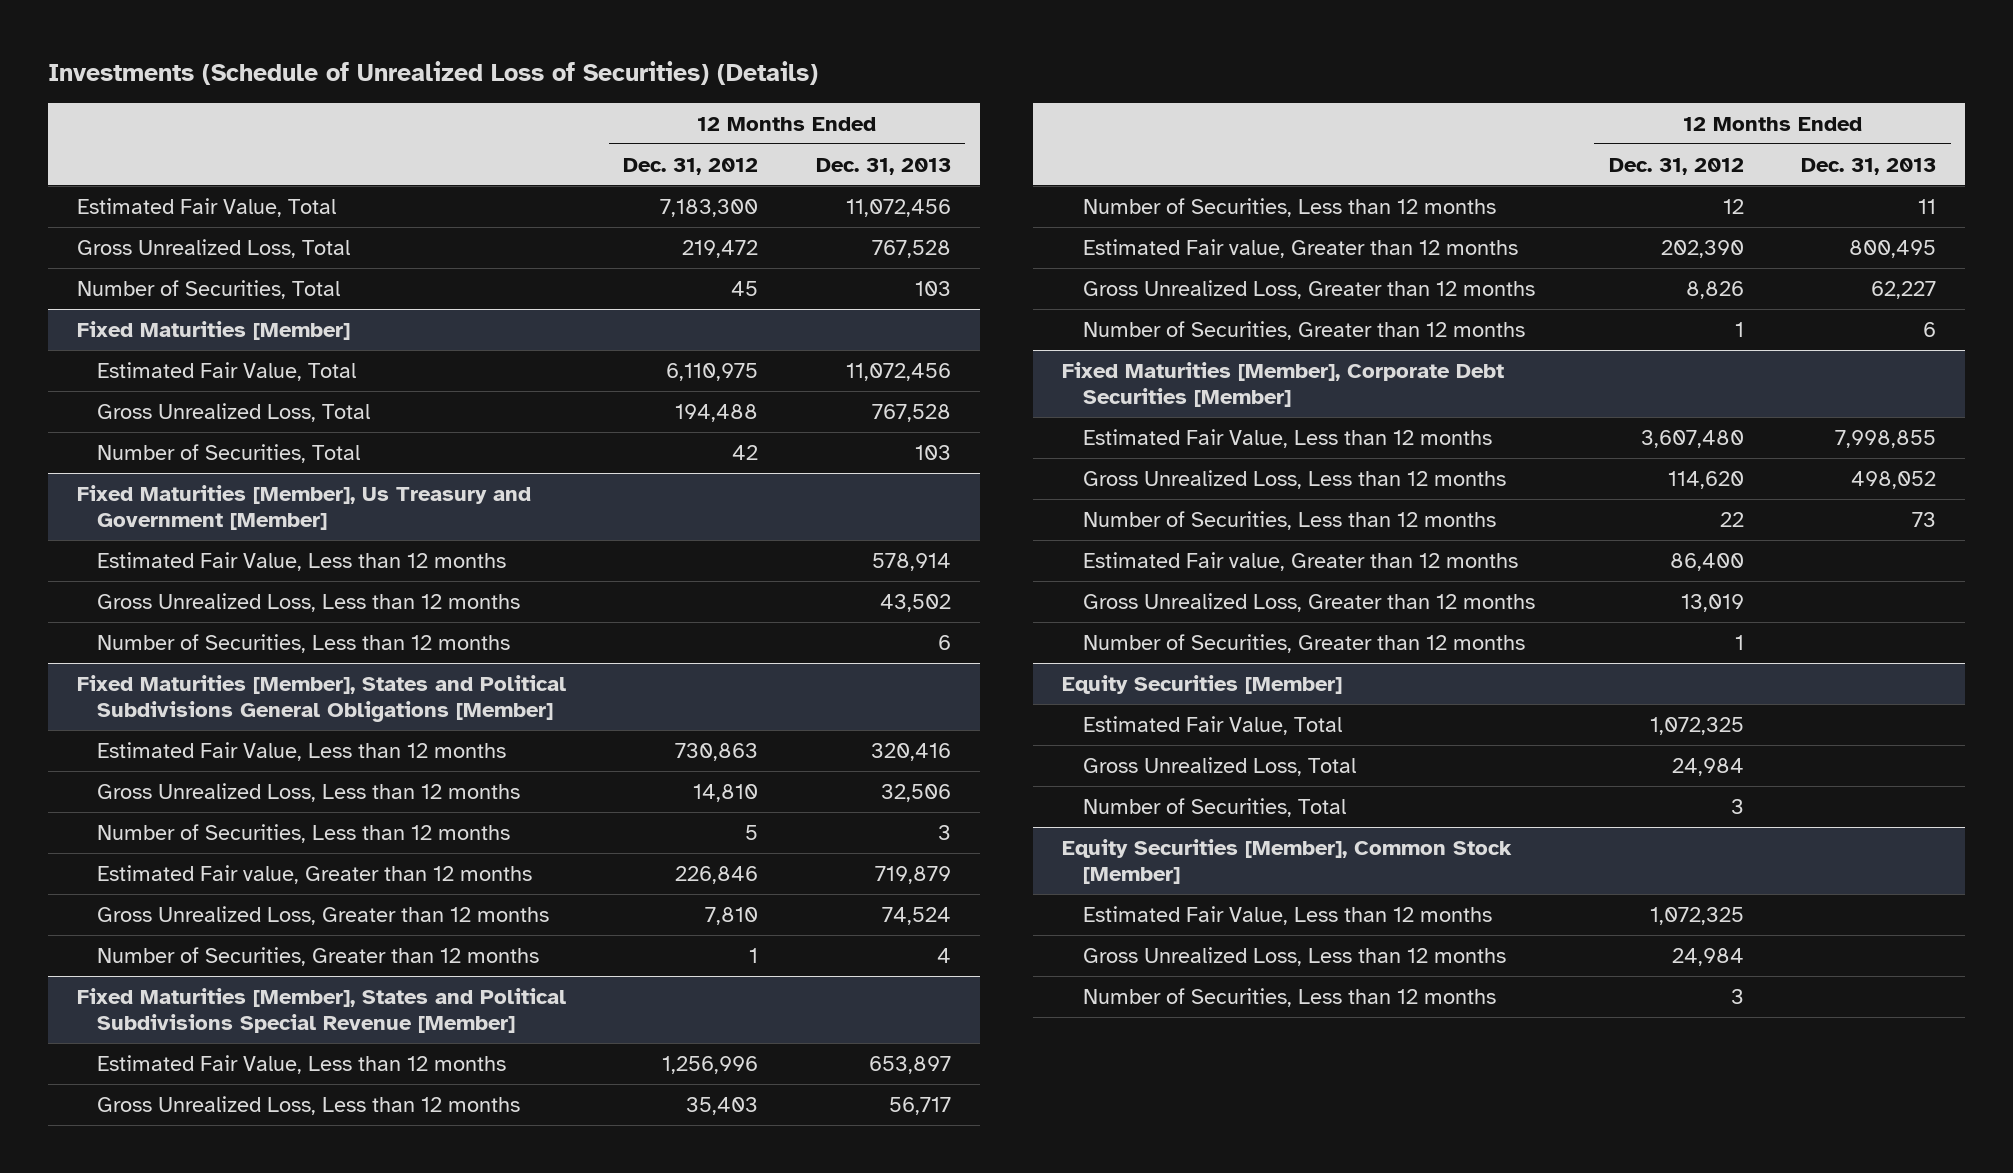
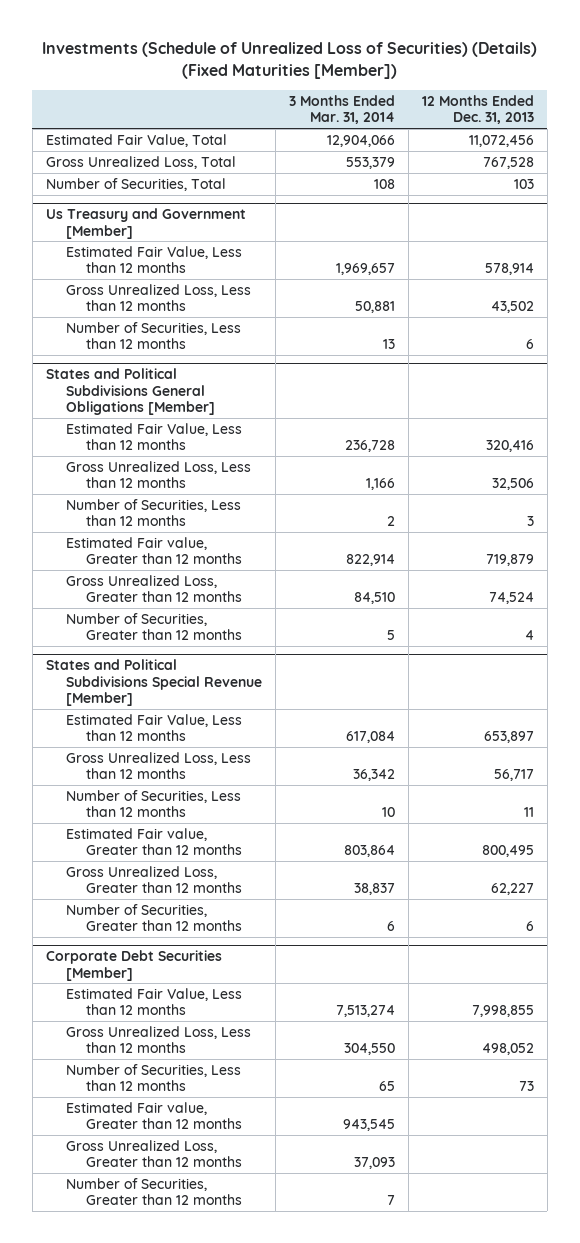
- Investments (Schedule of Unrealized Loss of Securities) (Details)
+ Investments (Schedule of Unrealized Loss of Securities) (Details) (Fixed Maturities [Member])
- | 12 Months Ended Dec. 31, 2012 | 12 Months Ended Dec. 31, 2013
+ | 3 Months Ended Mar. 31, 2014 | 12 Months Ended Dec. 31, 2013
- Fixed Maturities [Member]
- Estimated Fair Value, Total | 6,110,975 | 11,072,456
- Gross Unrealized Loss, Total | 194,488 | 767,528
- Number of Securities, Total | 42 | 103
- Fixed Maturities [Member], Us Treasury and Government [Member]
+ Us Treasury and Government [Member]
- Fixed Maturities [Member], States and Political Subdivisions General Obligations [Member]
+ States and Political Subdivisions General Obligations [Member]
- Fixed Maturities [Member], States and Political Subdivisions Special Revenue [Member]
+ States and Political Subdivisions Special Revenue [Member]
- Fixed Maturities [Member], Corporate Debt Securities [Member]
+ Corporate Debt Securities [Member]
- Equity Securities [Member]
- Estimated Fair Value, Total | 1,072,325 |
- Gross Unrealized Loss, Total | 24,984 |
- Number of Securities, Total | 3 |
- Equity Securities [Member], Common Stock [Member]
- Estimated Fair Value, Less than 12 months | 1,072,325 |
- Gross Unrealized Loss, Less than 12 months | 24,984 |
- Number of Securities, Less than 12 months | 3 |

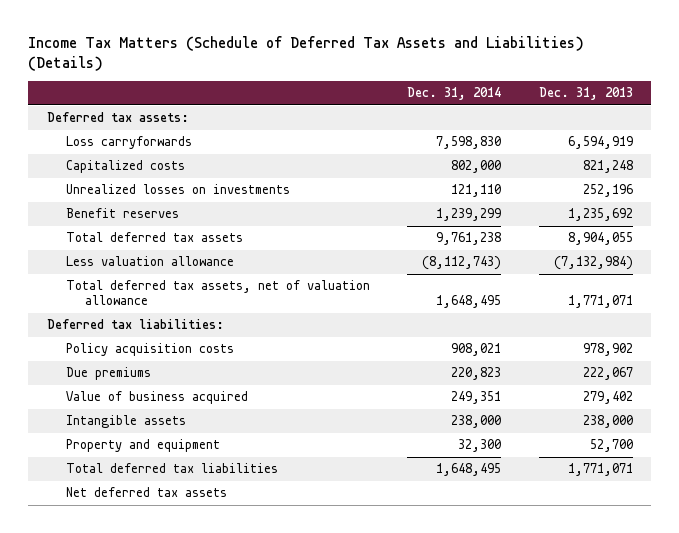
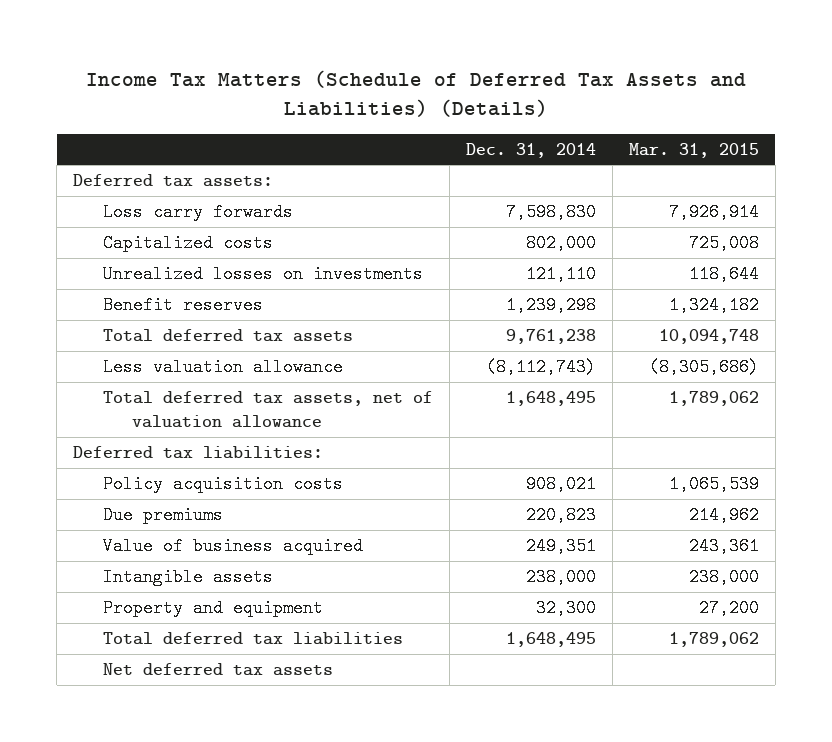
- | Dec. 31, 2014 | Dec. 31, 2013
+ | Dec. 31, 2014 | Mar. 31, 2015
- Loss carryforwards | 7,598,830 | 6,594,919
+ Loss carry forwards | 7,598,830 | 7,926,914
- Benefit reserves | 1,239,299 | 1,235,692
+ Benefit reserves | 1,239,298 | 1,324,182

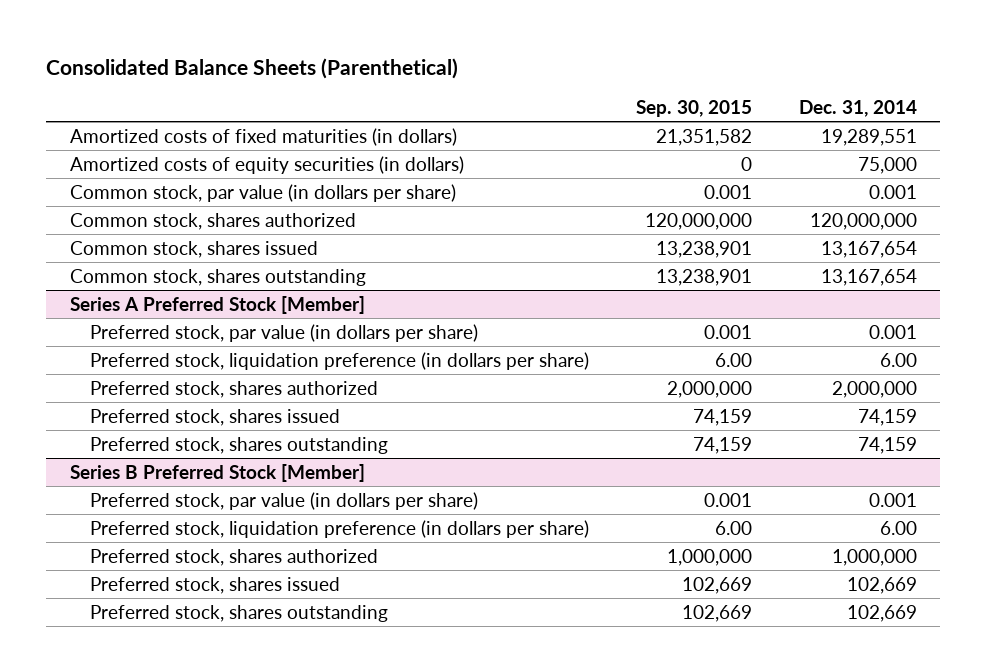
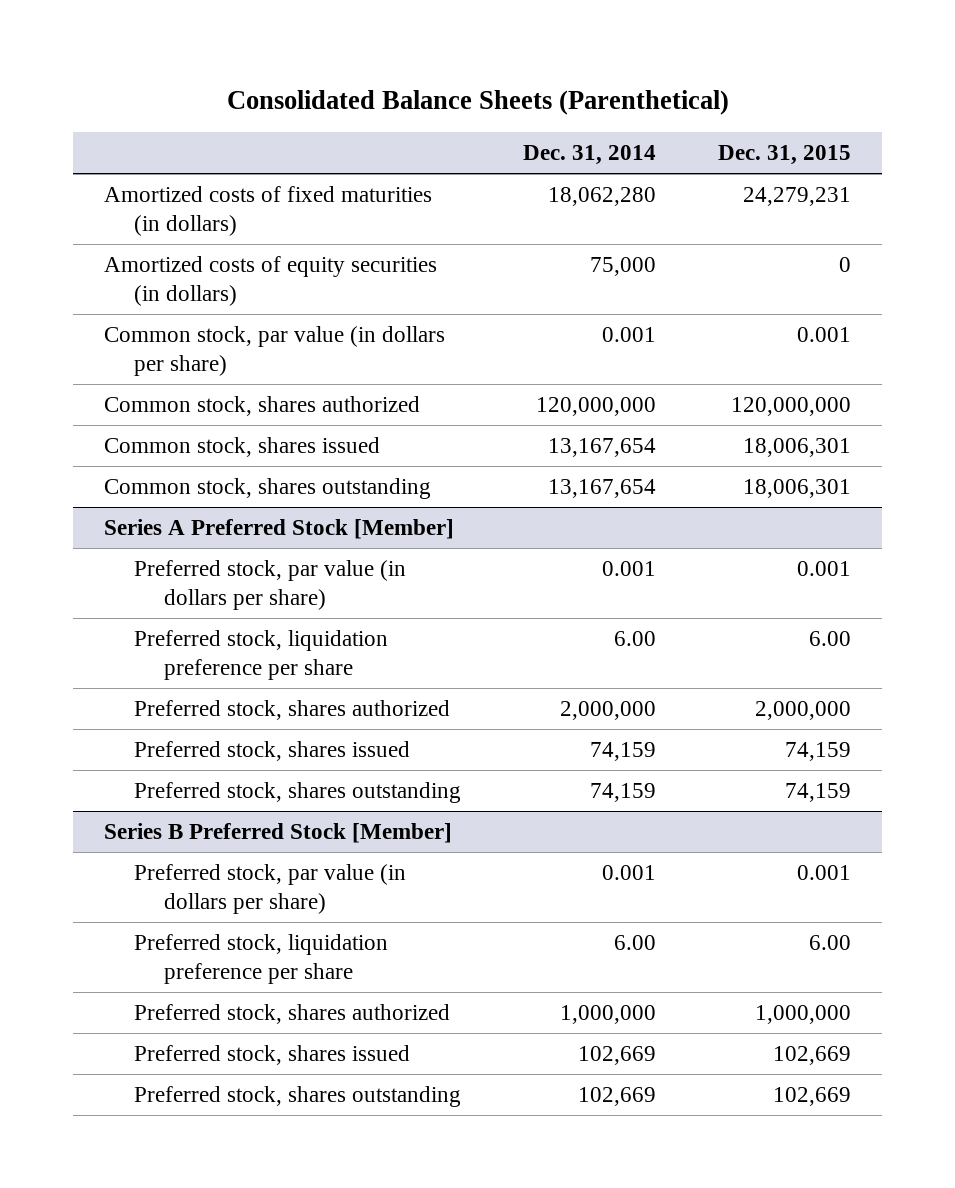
- | Sep. 30, 2015 | Dec. 31, 2014
+ | Dec. 31, 2014 | Dec. 31, 2015
- Amortized costs of fixed maturities (in dollars) | 21,351,582 | 19,289,551
+ Amortized costs of fixed maturities (in dollars) | 18,062,280 | 24,279,231
@ Series A Preferred Stock [Member]
- Preferred stock, liquidation preference (in dollars per share) | 6.00 | 6.00
+ Preferred stock, liquidation preference per share | 6.00 | 6.00
@ Series B Preferred Stock [Member]
- Preferred stock, liquidation preference (in dollars per share) | 6.00 | 6.00
+ Preferred stock, liquidation preference per share | 6.00 | 6.00

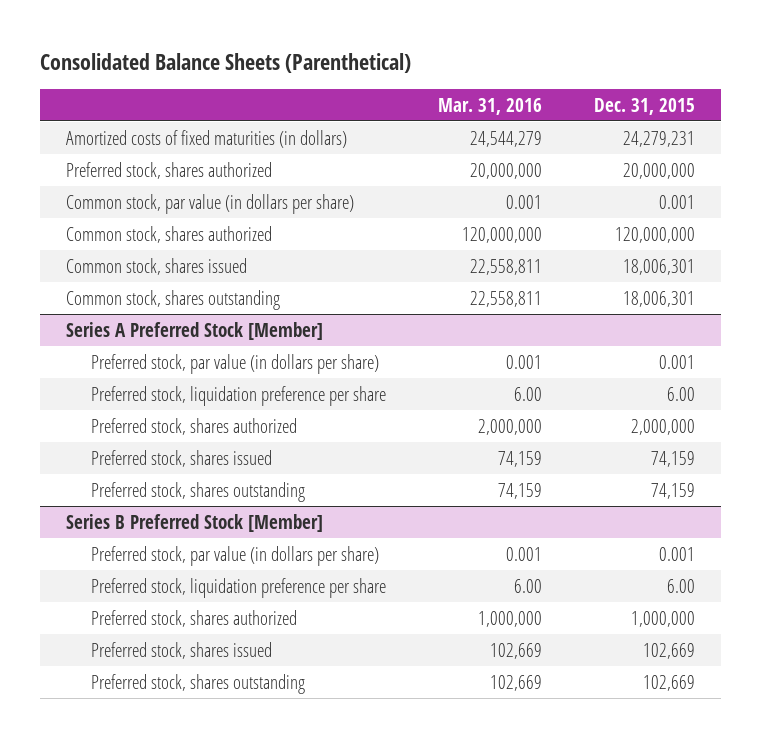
- | Dec. 31, 2014 | Dec. 31, 2015
+ | Mar. 31, 2016 | Dec. 31, 2015
- Amortized costs of equity securities (in dollars) | 75,000 | 0
+ Preferred stock, shares authorized | 20,000,000 | 20,000,000

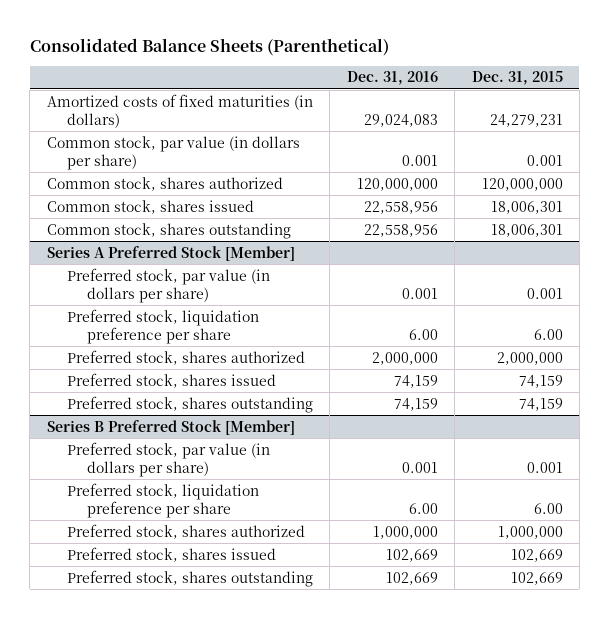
- | Mar. 31, 2016 | Dec. 31, 2015
+ | Dec. 31, 2016 | Dec. 31, 2015
- Preferred stock, shares authorized | 20,000,000 | 20,000,000

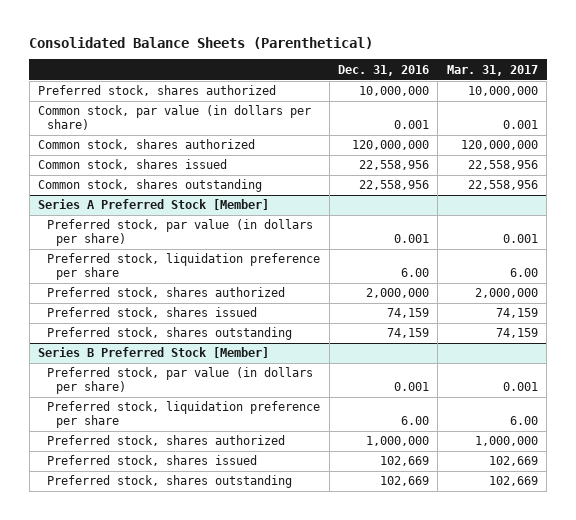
- | Dec. 31, 2016 | Dec. 31, 2015
+ | Dec. 31, 2016 | Mar. 31, 2017
- Amortized costs of fixed maturities (in dollars) | 29,024,083 | 24,279,231
+ Preferred stock, shares authorized | 10,000,000 | 10,000,000

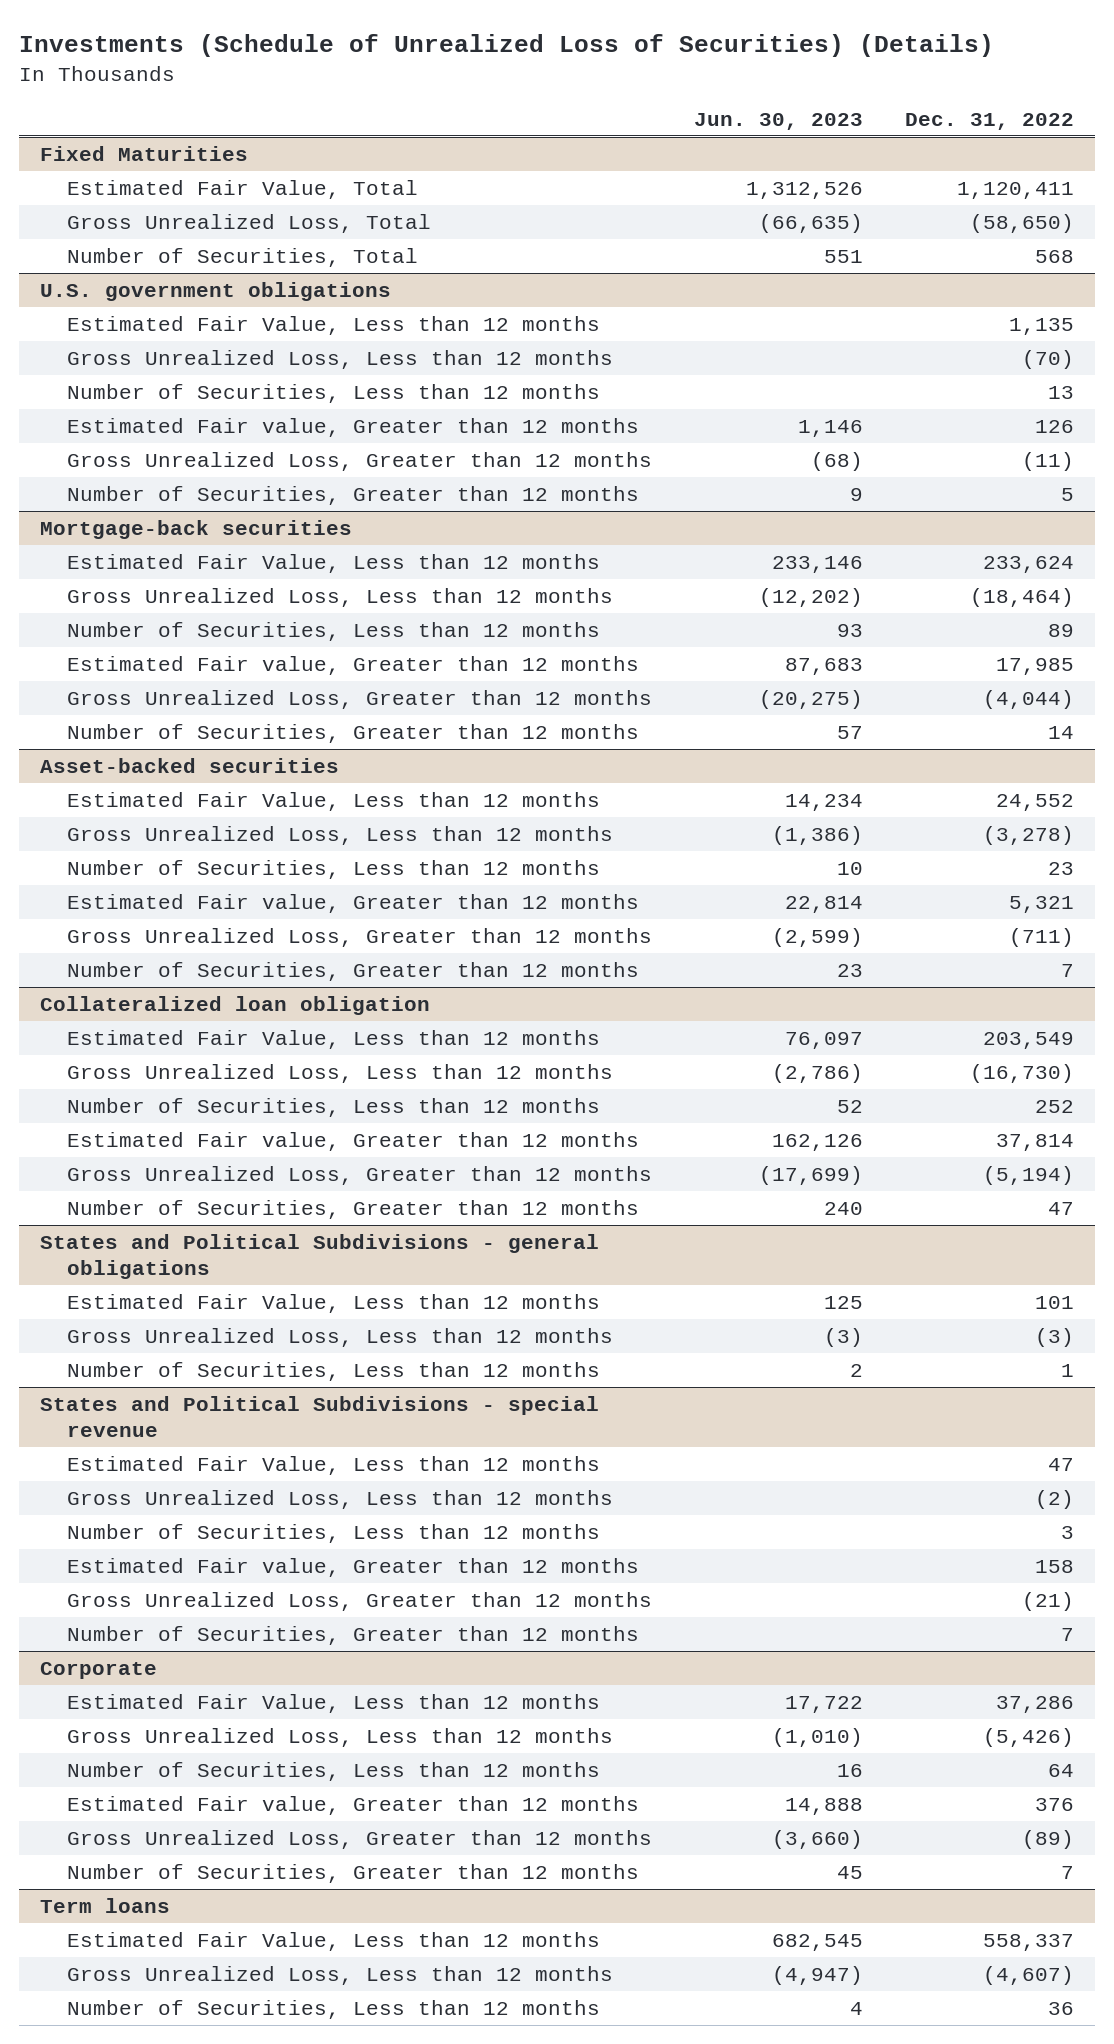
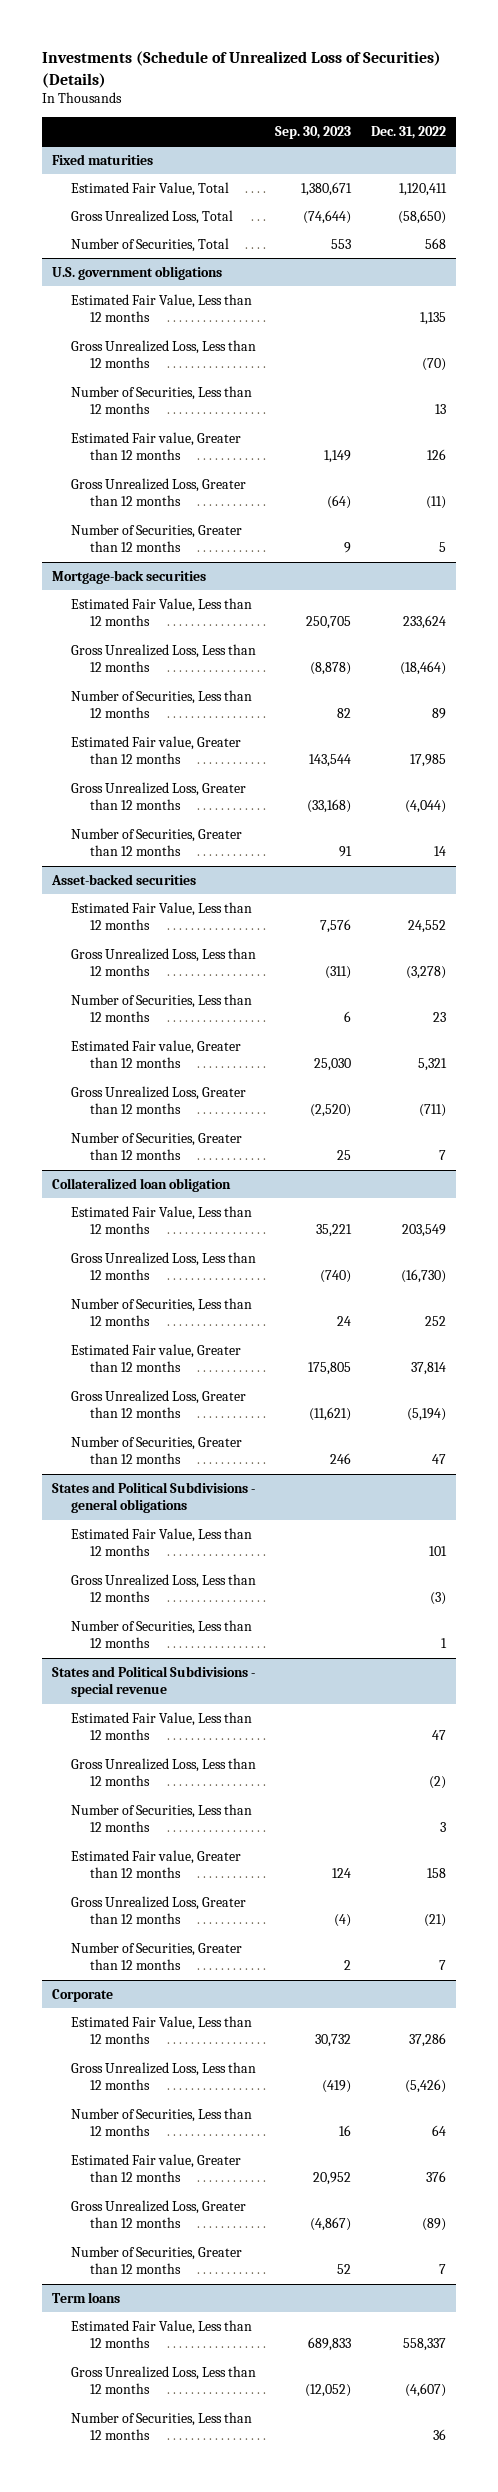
- | Jun. 30, 2023 | Dec. 31, 2022
+ | Sep. 30, 2023 | Dec. 31, 2022
- Fixed Maturities
+ Fixed maturities

